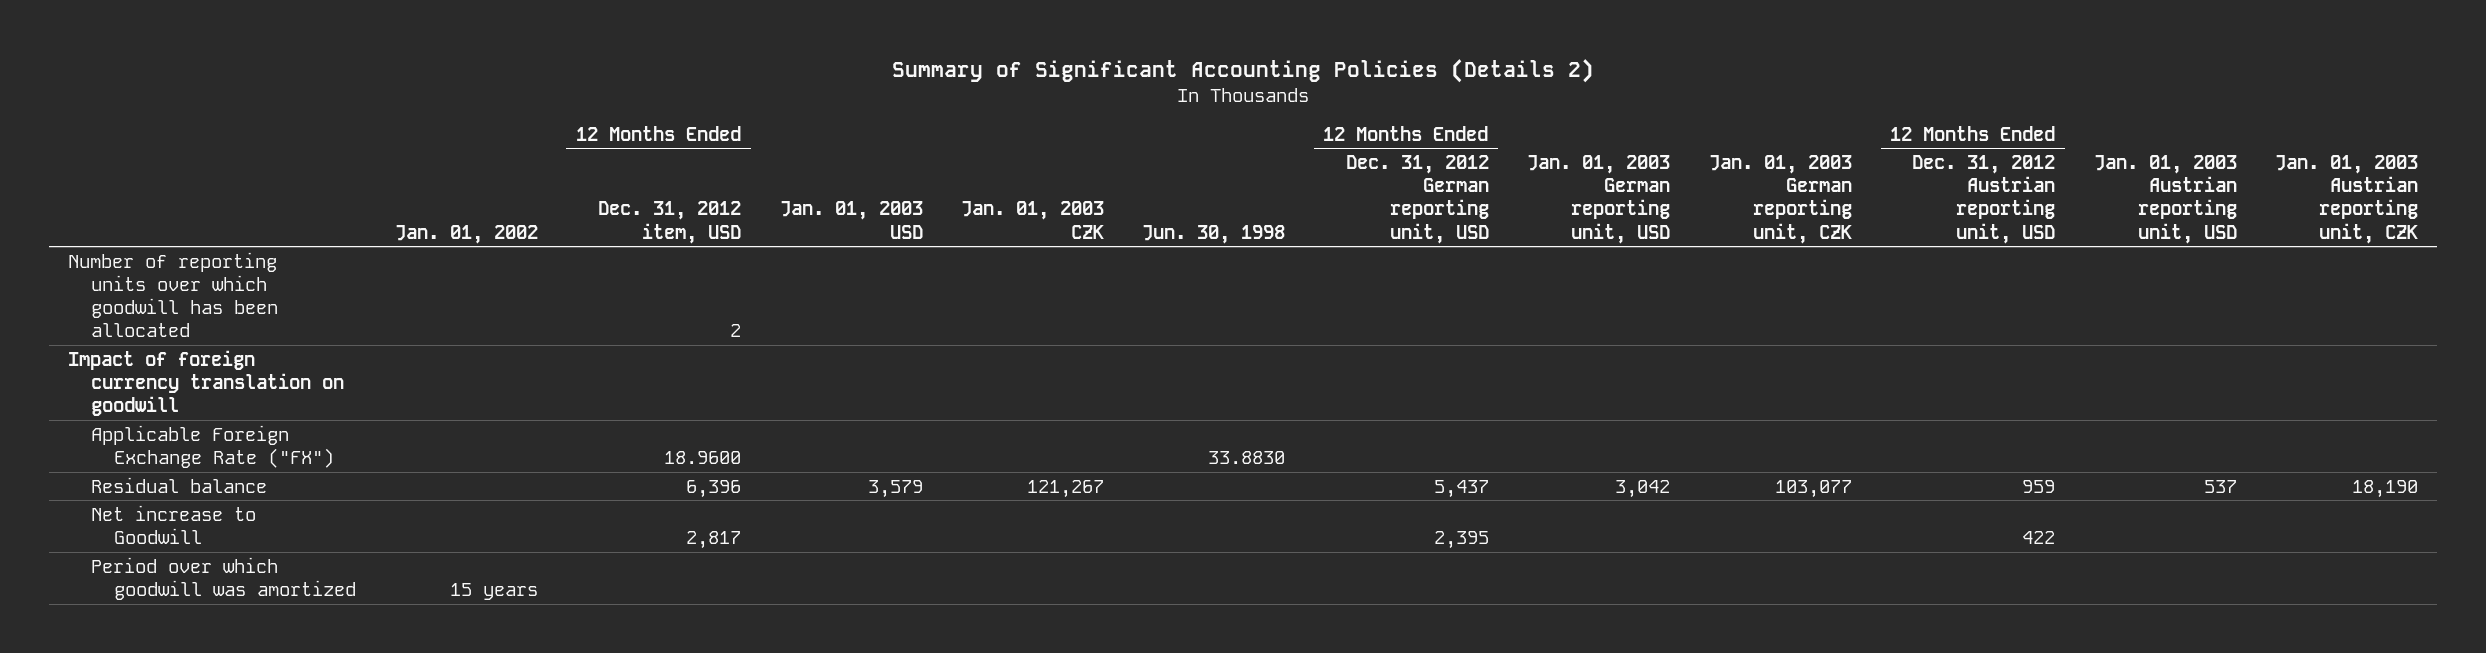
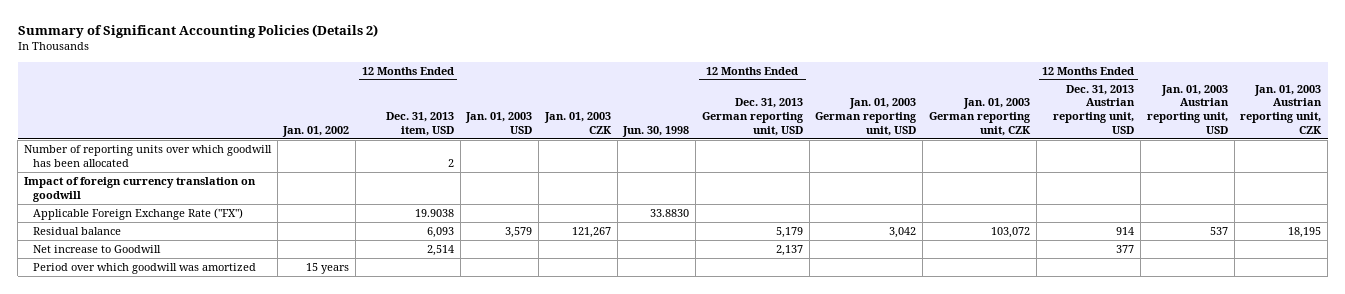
- | Jan. 01, 2002 | 12 Months Ended Dec. 31, 2012 item, USD | Jan. 01, 2003 USD | Jan. 01, 2003 CZK | Jun. 30, 1998 | 12 Months Ended Dec. 31, 2012 German reporting unit, USD | Jan. 01, 2003 German reporting unit, USD | Jan. 01, 2003 German reporting unit, CZK | 12 Months Ended Dec. 31, 2012 Austrian reporting unit, USD | Jan. 01, 2003 Austrian reporting unit, USD | Jan. 01, 2003 Austrian reporting unit, CZK
+ | Jan. 01, 2002 | 12 Months Ended Dec. 31, 2013 item, USD | Jan. 01, 2003 USD | Jan. 01, 2003 CZK | Jun. 30, 1998 | 12 Months Ended Dec. 31, 2013 German reporting unit, USD | Jan. 01, 2003 German reporting unit, USD | Jan. 01, 2003 German reporting unit, CZK | 12 Months Ended Dec. 31, 2013 Austrian reporting unit, USD | Jan. 01, 2003 Austrian reporting unit, USD | Jan. 01, 2003 Austrian reporting unit, CZK
- Residual balance | | 6,396 | 3,579 | 121,267 | | 5,437 | 3,042 | 103,077 | 959 | 537 | 18,190
+ Residual balance | | 6,093 | 3,579 | 121,267 | | 5,179 | 3,042 | 103,072 | 914 | 537 | 18,195

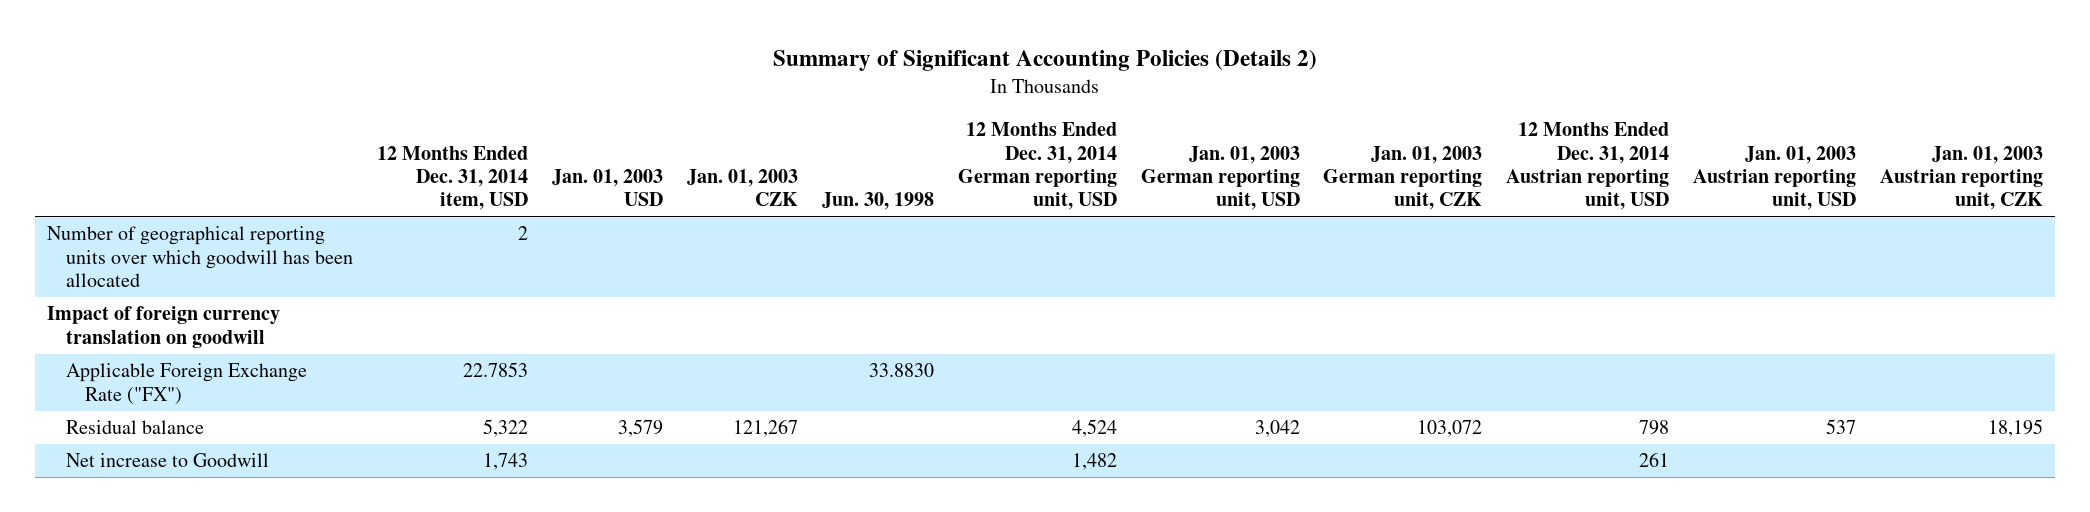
- | Jan. 01, 2002 | 12 Months Ended Dec. 31, 2013 item, USD | Jan. 01, 2003 USD | Jan. 01, 2003 CZK | Jun. 30, 1998 | 12 Months Ended Dec. 31, 2013 German reporting unit, USD | Jan. 01, 2003 German reporting unit, USD | Jan. 01, 2003 German reporting unit, CZK | 12 Months Ended Dec. 31, 2013 Austrian reporting unit, USD | Jan. 01, 2003 Austrian reporting unit, USD | Jan. 01, 2003 Austrian reporting unit, CZK
+ | 12 Months Ended Dec. 31, 2014 item, USD | Jan. 01, 2003 USD | Jan. 01, 2003 CZK | Jun. 30, 1998 | 12 Months Ended Dec. 31, 2014 German reporting unit, USD | Jan. 01, 2003 German reporting unit, USD | Jan. 01, 2003 German reporting unit, CZK | 12 Months Ended Dec. 31, 2014 Austrian reporting unit, USD | Jan. 01, 2003 Austrian reporting unit, USD | Jan. 01, 2003 Austrian reporting unit, CZK
- Number of reporting units over which goodwill has been allocated | | 2 | | | | | | | | |
+ Number of geographical reporting units over which goodwill has been allocated | 2 | | | | | | | | |
- Period over which goodwill was amortized | 15 years | | | | | | | | | |

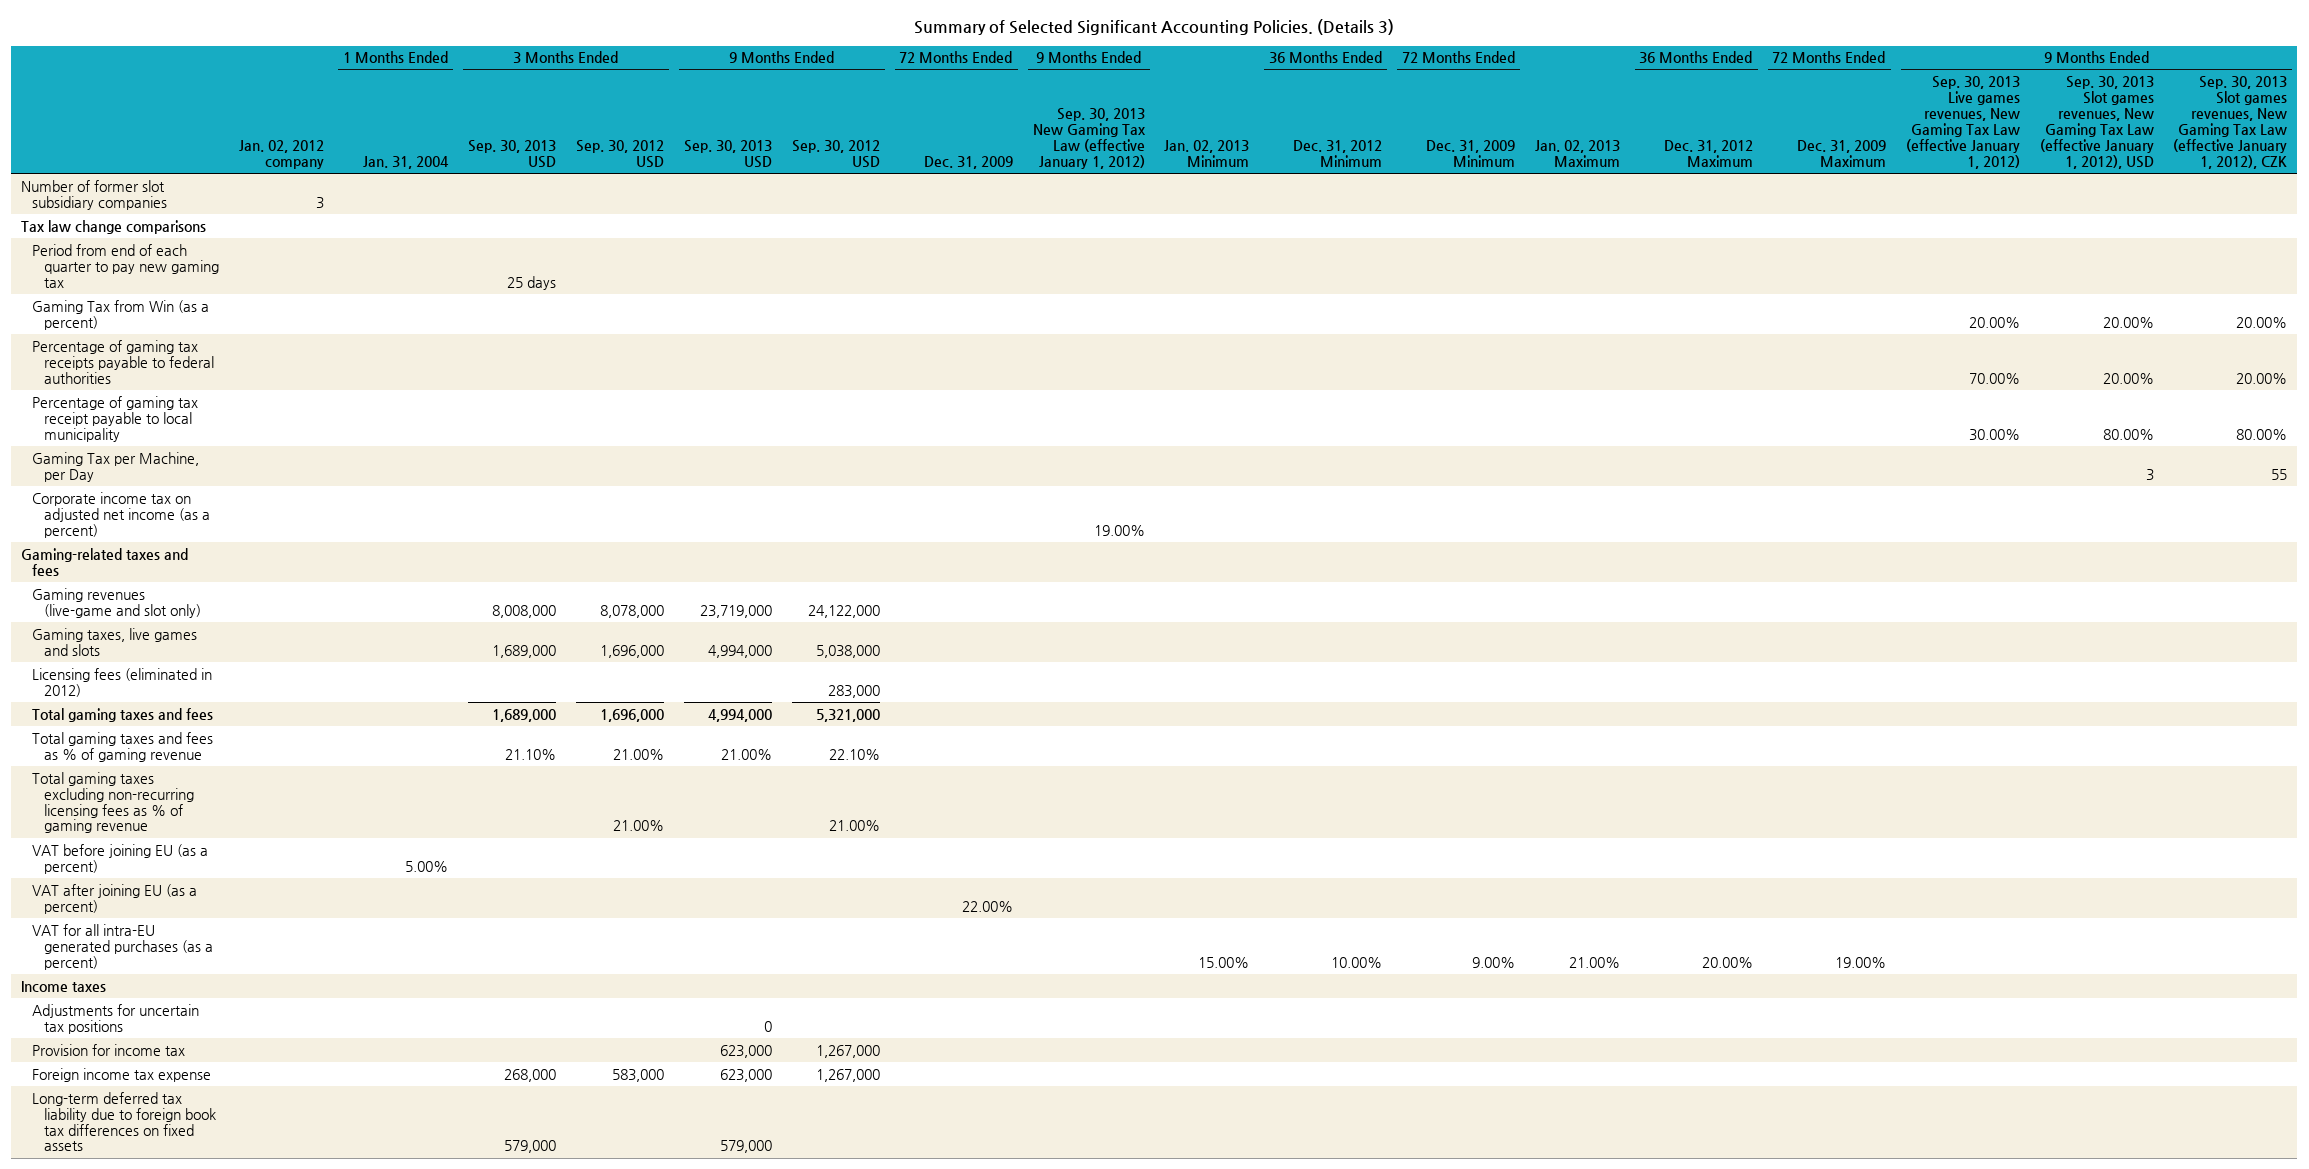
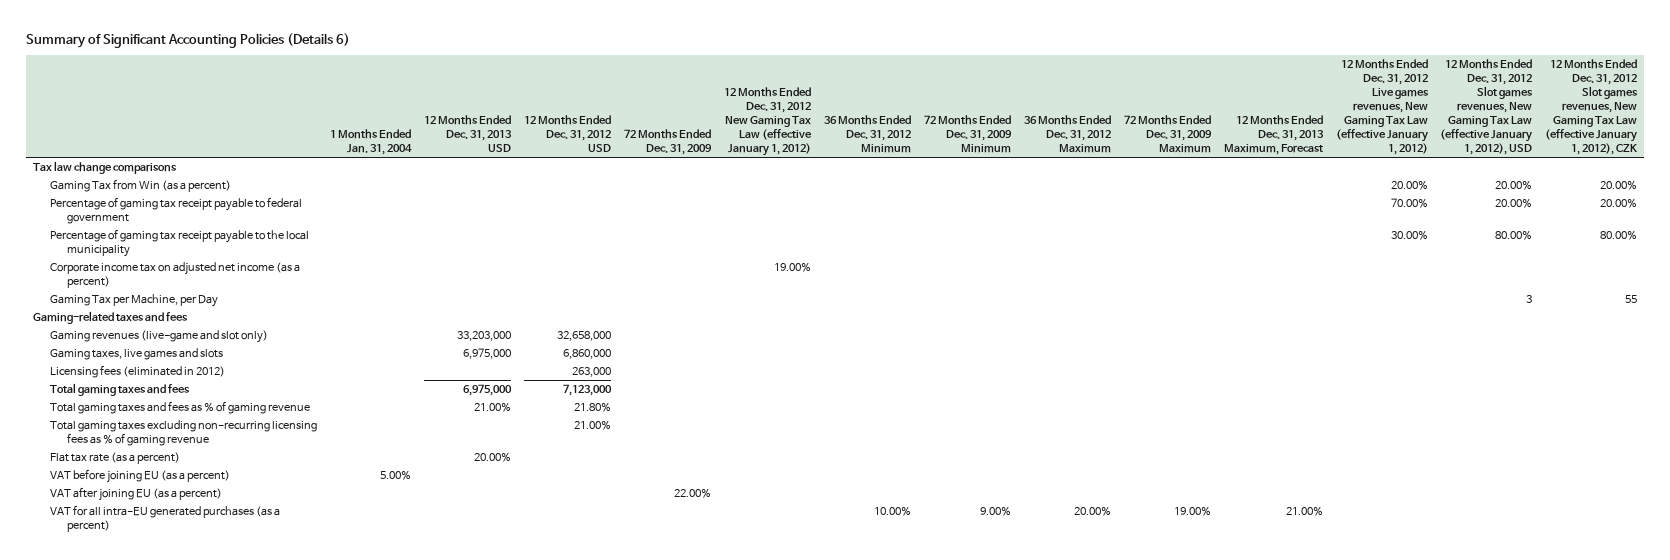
- Summary of Selected Significant Accounting Policies. (Details 3)
+ Summary of Significant Accounting Policies (Details 6)
- | Jan. 02, 2012 company | 1 Months Ended Jan. 31, 2004 | 3 Months Ended Sep. 30, 2013 USD | 3 Months Ended Sep. 30, 2012 USD | 9 Months Ended Sep. 30, 2013 USD | 9 Months Ended Sep. 30, 2012 USD | 72 Months Ended Dec. 31, 2009 | 9 Months Ended Sep. 30, 2013 New Gaming Tax Law (effective January 1, 2012) | Jan. 02, 2013 Minimum | 36 Months Ended Dec. 31, 2012 Minimum | 72 Months Ended Dec. 31, 2009 Minimum | Jan. 02, 2013 Maximum | 36 Months Ended Dec. 31, 2012 Maximum | 72 Months Ended Dec. 31, 2009 Maximum | 9 Months Ended Sep. 30, 2013 Live games revenues, New Gaming Tax Law (effective January 1, 2012) | 9 Months Ended Sep. 30, 2013 Slot games revenues, New Gaming Tax Law (effective January 1, 2012), USD | 9 Months Ended Sep. 30, 2013 Slot games revenues, New Gaming Tax Law (effective January 1, 2012), CZK
+ | 1 Months Ended Jan. 31, 2004 | 12 Months Ended Dec. 31, 2013 USD | 12 Months Ended Dec. 31, 2012 USD | 72 Months Ended Dec. 31, 2009 | 12 Months Ended Dec. 31, 2012 New Gaming Tax Law (effective January 1, 2012) | 36 Months Ended Dec. 31, 2012 Minimum | 72 Months Ended Dec. 31, 2009 Minimum | 36 Months Ended Dec. 31, 2012 Maximum | 72 Months Ended Dec. 31, 2009 Maximum | 12 Months Ended Dec. 31, 2013 Maximum, Forecast | 12 Months Ended Dec. 31, 2012 Live games revenues, New Gaming Tax Law (effective January 1, 2012) | 12 Months Ended Dec. 31, 2012 Slot games revenues, New Gaming Tax Law (effective January 1, 2012), USD | 12 Months Ended Dec. 31, 2012 Slot games revenues, New Gaming Tax Law (effective January 1, 2012), CZK
- Number of former slot subsidiary companies | 3 | | | | | | | | | | | | | | | |
- Period from end of each quarter to pay new gaming tax | | | 25 days | | | | | | | | | | | | | |
- Percentage of gaming tax receipts payable to federal authorities | | | | | | | | | | | | | | | 70.00% | 20.00% | 20.00%
- Percentage of gaming tax receipt payable to local municipality | | | | | | | | | | | | | | | 30.00% | 80.00% | 80.00%
+ Percentage of gaming tax receipt payable to federal government | | | | | | | | | | | 70.00% | 20.00% | 20.00%
+ Percentage of gaming tax receipt payable to the local municipality | | | | | | | | | | | 30.00% | 80.00% | 80.00%
moved down: Gaming Tax per Machine, per Day | | | | | | | | | | | | 3 | 55
+ Flat tax rate (as a percent) | | 20.00% | | | | | | | | | | |
- Income taxes
- Adjustments for uncertain tax positions | | | | | 0 | | | | | | | | | | | |
- Provision for income tax | | | | | 623,000 | 1,267,000 | | | | | | | | | | |
- Foreign income tax expense | | | 268,000 | 583,000 | 623,000 | 1,267,000 | | | | | | | | | | |
- Long-term deferred tax liability due to foreign book tax differences on fixed assets | | | 579,000 | | 579,000 | | | | | | | | | | | |

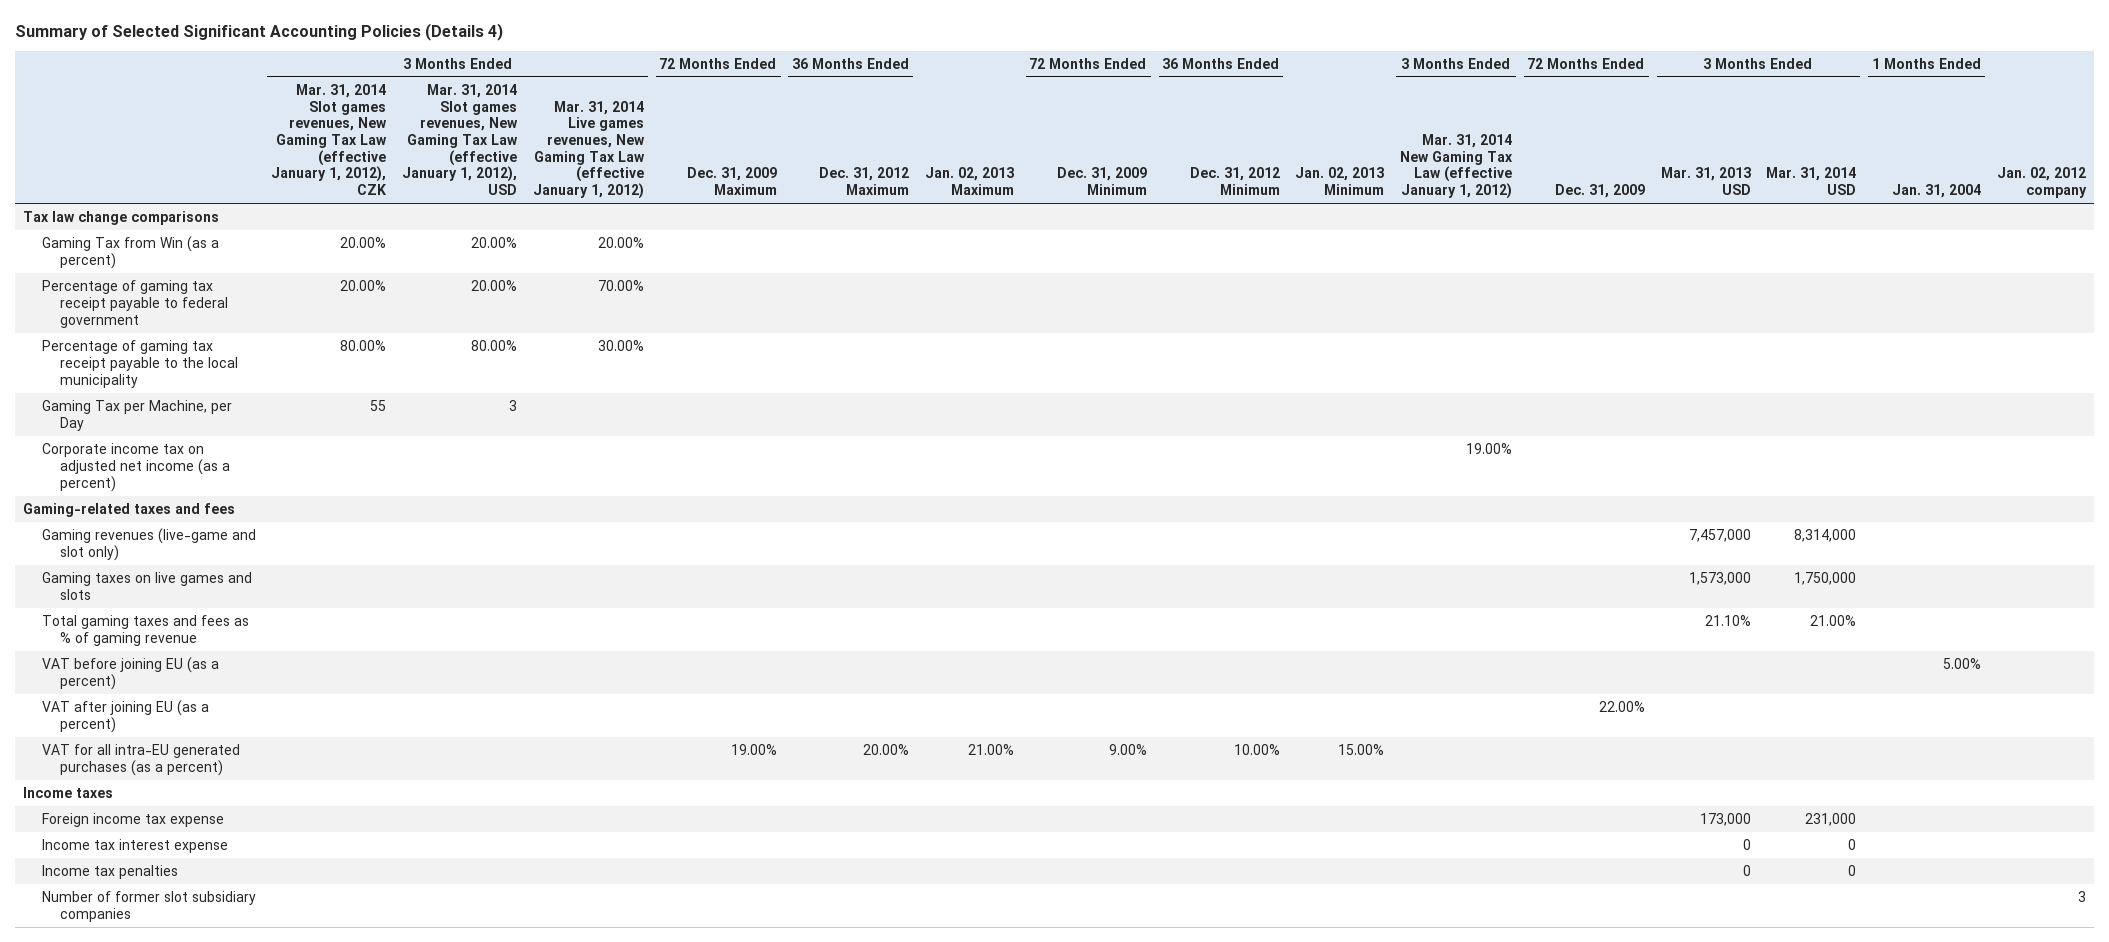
- Summary of Significant Accounting Policies (Details 6)
+ Summary of Selected Significant Accounting Policies (Details 4)
- | 1 Months Ended Jan. 31, 2004 | 12 Months Ended Dec. 31, 2013 USD | 12 Months Ended Dec. 31, 2012 USD | 72 Months Ended Dec. 31, 2009 | 12 Months Ended Dec. 31, 2012 New Gaming Tax Law (effective January 1, 2012) | 36 Months Ended Dec. 31, 2012 Minimum | 72 Months Ended Dec. 31, 2009 Minimum | 36 Months Ended Dec. 31, 2012 Maximum | 72 Months Ended Dec. 31, 2009 Maximum | 12 Months Ended Dec. 31, 2013 Maximum, Forecast | 12 Months Ended Dec. 31, 2012 Live games revenues, New Gaming Tax Law (effective January 1, 2012) | 12 Months Ended Dec. 31, 2012 Slot games revenues, New Gaming Tax Law (effective January 1, 2012), USD | 12 Months Ended Dec. 31, 2012 Slot games revenues, New Gaming Tax Law (effective January 1, 2012), CZK
+ | 3 Months Ended Mar. 31, 2014 Slot games revenues, New Gaming Tax Law (effective January 1, 2012), CZK | 3 Months Ended Mar. 31, 2014 Slot games revenues, New Gaming Tax Law (effective January 1, 2012), USD | 3 Months Ended Mar. 31, 2014 Live games revenues, New Gaming Tax Law (effective January 1, 2012) | 72 Months Ended Dec. 31, 2009 Maximum | 36 Months Ended Dec. 31, 2012 Maximum | Jan. 02, 2013 Maximum | 72 Months Ended Dec. 31, 2009 Minimum | 36 Months Ended Dec. 31, 2012 Minimum | Jan. 02, 2013 Minimum | 3 Months Ended Mar. 31, 2014 New Gaming Tax Law (effective January 1, 2012) | 72 Months Ended Dec. 31, 2009 | 3 Months Ended Mar. 31, 2013 USD | 3 Months Ended Mar. 31, 2014 USD | 1 Months Ended Jan. 31, 2004 | Jan. 02, 2012 company
moved down: Corporate income tax on adjusted net income (as a percent) | | | | | | | | | | 19.00% | | | | |
- Gaming taxes, live games and slots | | 6,975,000 | 6,860,000 | | | | | | | | | |
- Licensing fees (eliminated in 2012) | | | 263,000 | | | | | | | | | |
- Total gaming taxes and fees | | 6,975,000 | 7,123,000 | | | | | | | | | |
+ Gaming taxes on live games and slots | | | | | | | | | | | | 1,573,000 | 1,750,000 | |
- Total gaming taxes excluding non-recurring licensing fees as % of gaming revenue | | | 21.00% | | | | | | | | | |
- Flat tax rate (as a percent) | | 20.00% | | | | | | | | | | |
+ Income taxes
+ Foreign income tax expense | | | | | | | | | | | | 173,000 | 231,000 | |
+ Income tax interest expense | | | | | | | | | | | | 0 | 0 | |
+ Income tax penalties | | | | | | | | | | | | 0 | 0 | |
+ Number of former slot subsidiary companies | | | | | | | | | | | | | | | 3

